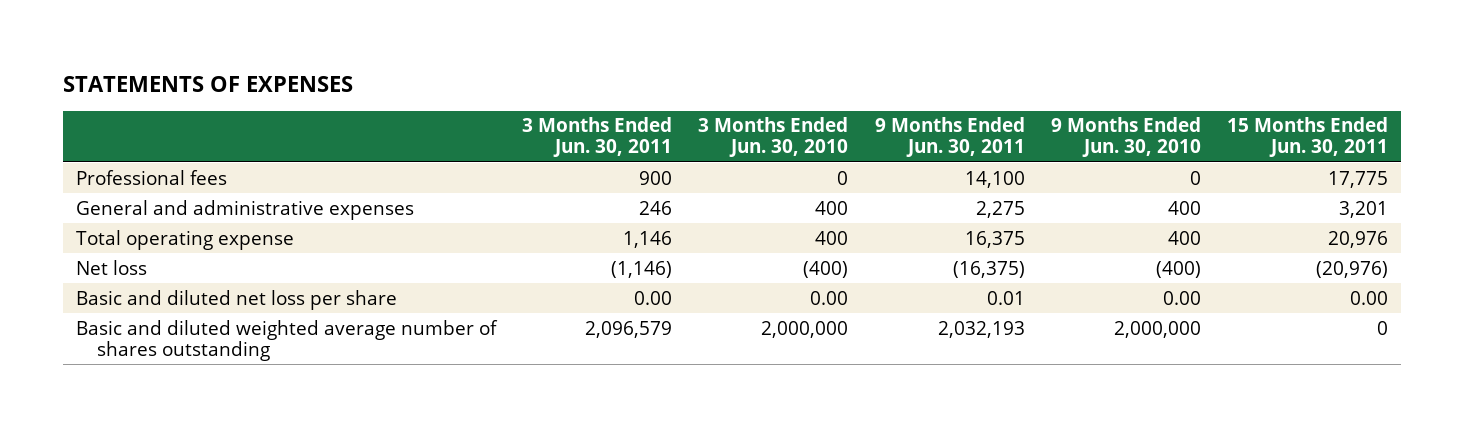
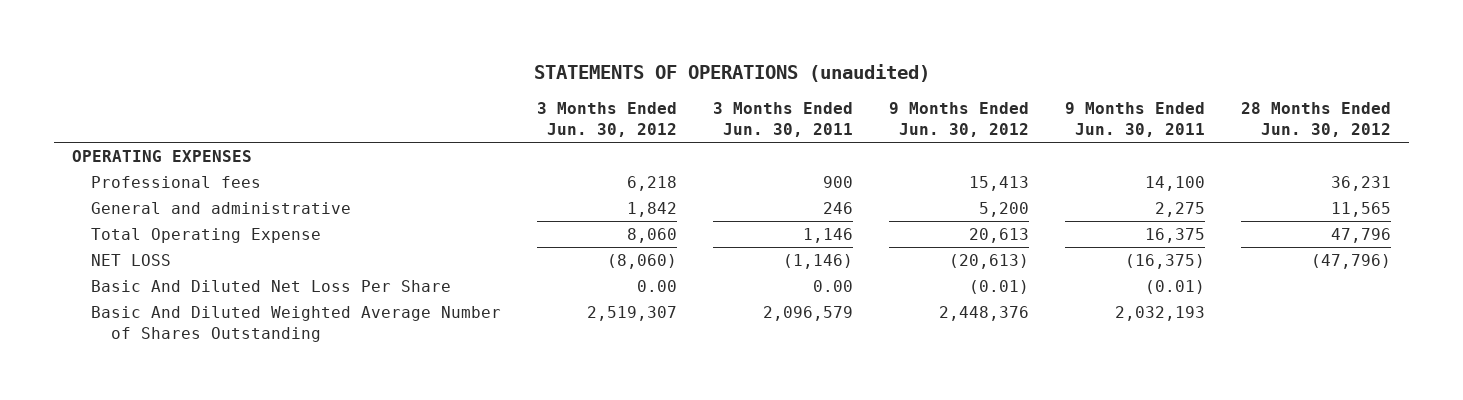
- STATEMENTS OF EXPENSES
+ STATEMENTS OF OPERATIONS (unaudited)
- | 3 Months Ended Jun. 30, 2011 | 3 Months Ended Jun. 30, 2010 | 9 Months Ended Jun. 30, 2011 | 9 Months Ended Jun. 30, 2010 | 15 Months Ended Jun. 30, 2011
+ | 3 Months Ended Jun. 30, 2012 | 3 Months Ended Jun. 30, 2011 | 9 Months Ended Jun. 30, 2012 | 9 Months Ended Jun. 30, 2011 | 28 Months Ended Jun. 30, 2012
+ OPERATING EXPENSES
- General and administrative expenses | 246 | 400 | 2,275 | 400 | 3,201
- Total operating expense | 1,146 | 400 | 16,375 | 400 | 20,976
- Net loss | (1,146) | (400) | (16,375) | (400) | (20,976)
- Basic and diluted net loss per share | 0.00 | 0.00 | 0.01 | 0.00 | 0.00
- Basic and diluted weighted average number of shares outstanding | 2,096,579 | 2,000,000 | 2,032,193 | 2,000,000 | 0
+ General and administrative | 1,842 | 246 | 5,200 | 2,275 | 11,565
+ Total Operating Expense | 8,060 | 1,146 | 20,613 | 16,375 | 47,796
+ NET LOSS | (8,060) | (1,146) | (20,613) | (16,375) | (47,796)
+ Basic And Diluted Net Loss Per Share | 0.00 | 0.00 | (0.01) | (0.01) |
+ Basic And Diluted Weighted Average Number of Shares Outstanding | 2,519,307 | 2,096,579 | 2,448,376 | 2,032,193 |

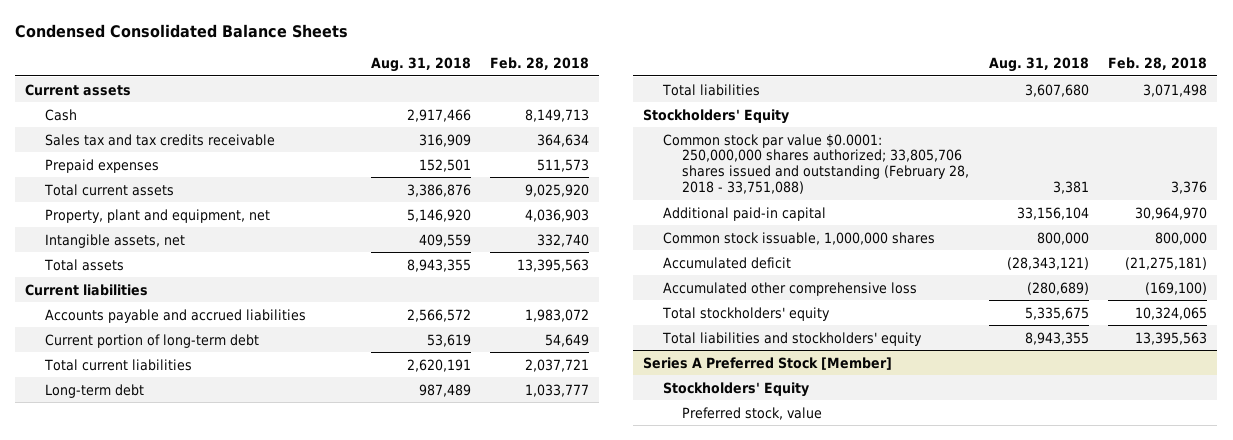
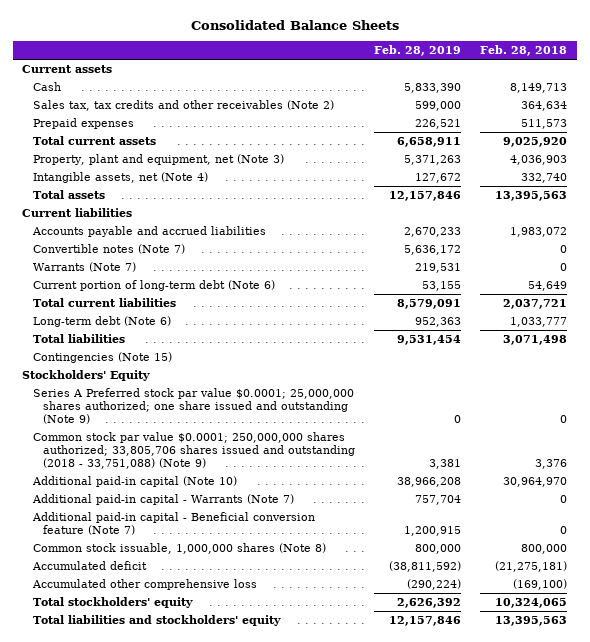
- Condensed Consolidated Balance Sheets
+ Consolidated Balance Sheets
- | Aug. 31, 2018 | Feb. 28, 2018
+ | Feb. 28, 2019 | Feb. 28, 2018
- Sales tax and tax credits receivable | 316,909 | 364,634
+ Sales tax, tax credits and other receivables (Note 2) | 599,000 | 364,634
- Property, plant and equipment, net | 5,146,920 | 4,036,903
- Intangible assets, net | 409,559 | 332,740
+ Property, plant and equipment, net (Note 3) | 5,371,263 | 4,036,903
+ Intangible assets, net (Note 4) | 127,672 | 332,740
- Current portion of long-term debt | 53,619 | 54,649
+ Convertible notes (Note 7) | 5,636,172 | 0
+ Warrants (Note 7) | 219,531 | 0
+ Current portion of long-term debt (Note 6) | 53,155 | 54,649
- Long-term debt | 987,489 | 1,033,777
+ Long-term debt (Note 6) | 952,363 | 1,033,777
+ Contingencies (Note 15)
- Common stock par value $0.0001: 250,000,000 shares authorized; 33,805,706 shares issued and outstanding (February 28, 2018 - 33,751,088) | 3,381 | 3,376
- Additional paid-in capital | 33,156,104 | 30,964,970
- Common stock issuable, 1,000,000 shares | 800,000 | 800,000
+ Series A Preferred stock par value $0.0001; 25,000,000 shares authorized; one share issued and outstanding (Note 9) | 0 | 0
+ Common stock par value $0.0001; 250,000,000 shares authorized; 33,805,706 shares issued and outstanding (2018 - 33,751,088) (Note 9) | 3,381 | 3,376
+ Additional paid-in capital (Note 10) | 38,966,208 | 30,964,970
+ Additional paid-in capital - Warrants (Note 7) | 757,704 | 0
+ Additional paid-in capital - Beneficial conversion feature (Note 7) | 1,200,915 | 0
+ Common stock issuable, 1,000,000 shares (Note 8) | 800,000 | 800,000
- Series A Preferred Stock [Member]
- Stockholders' Equity
- Preferred stock, value

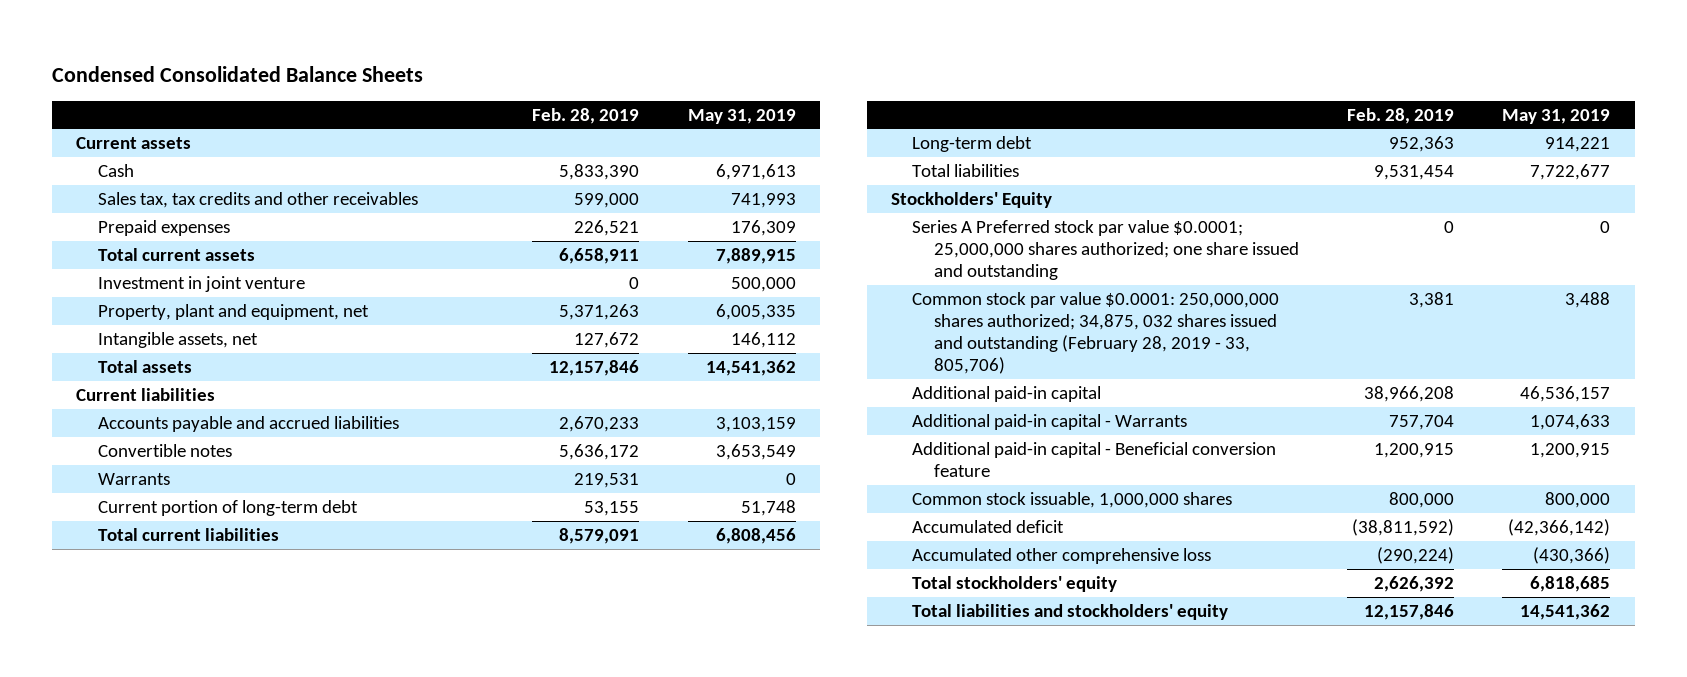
- Consolidated Balance Sheets
+ Condensed Consolidated Balance Sheets
- | Feb. 28, 2019 | Feb. 28, 2018
+ | Feb. 28, 2019 | May 31, 2019
- Sales tax, tax credits and other receivables (Note 2) | 599,000 | 364,634
+ Sales tax, tax credits and other receivables | 599,000 | 741,993
- Property, plant and equipment, net (Note 3) | 5,371,263 | 4,036,903
- Intangible assets, net (Note 4) | 127,672 | 332,740
+ Investment in joint venture | 0 | 500,000
+ Property, plant and equipment, net | 5,371,263 | 6,005,335
+ Intangible assets, net | 127,672 | 146,112
- Convertible notes (Note 7) | 5,636,172 | 0
- Warrants (Note 7) | 219,531 | 0
- Current portion of long-term debt (Note 6) | 53,155 | 54,649
+ Convertible notes | 5,636,172 | 3,653,549
+ Warrants | 219,531 | 0
+ Current portion of long-term debt | 53,155 | 51,748
- Long-term debt (Note 6) | 952,363 | 1,033,777
+ Long-term debt | 952,363 | 914,221
- Contingencies (Note 15)
- Series A Preferred stock par value $0.0001; 25,000,000 shares authorized; one share issued and outstanding (Note 9) | 0 | 0
- Common stock par value $0.0001; 250,000,000 shares authorized; 33,805,706 shares issued and outstanding (2018 - 33,751,088) (Note 9) | 3,381 | 3,376
- Additional paid-in capital (Note 10) | 38,966,208 | 30,964,970
- Additional paid-in capital - Warrants (Note 7) | 757,704 | 0
- Additional paid-in capital - Beneficial conversion feature (Note 7) | 1,200,915 | 0
- Common stock issuable, 1,000,000 shares (Note 8) | 800,000 | 800,000
+ Series A Preferred stock par value $0.0001; 25,000,000 shares authorized; one share issued and outstanding | 0 | 0
+ Common stock par value $0.0001: 250,000,000 shares authorized; 34,875, 032 shares issued and outstanding (February 28, 2019 - 33, 805,706) | 3,381 | 3,488
+ Additional paid-in capital | 38,966,208 | 46,536,157
+ Additional paid-in capital - Warrants | 757,704 | 1,074,633
+ Additional paid-in capital - Beneficial conversion feature | 1,200,915 | 1,200,915
+ Common stock issuable, 1,000,000 shares | 800,000 | 800,000

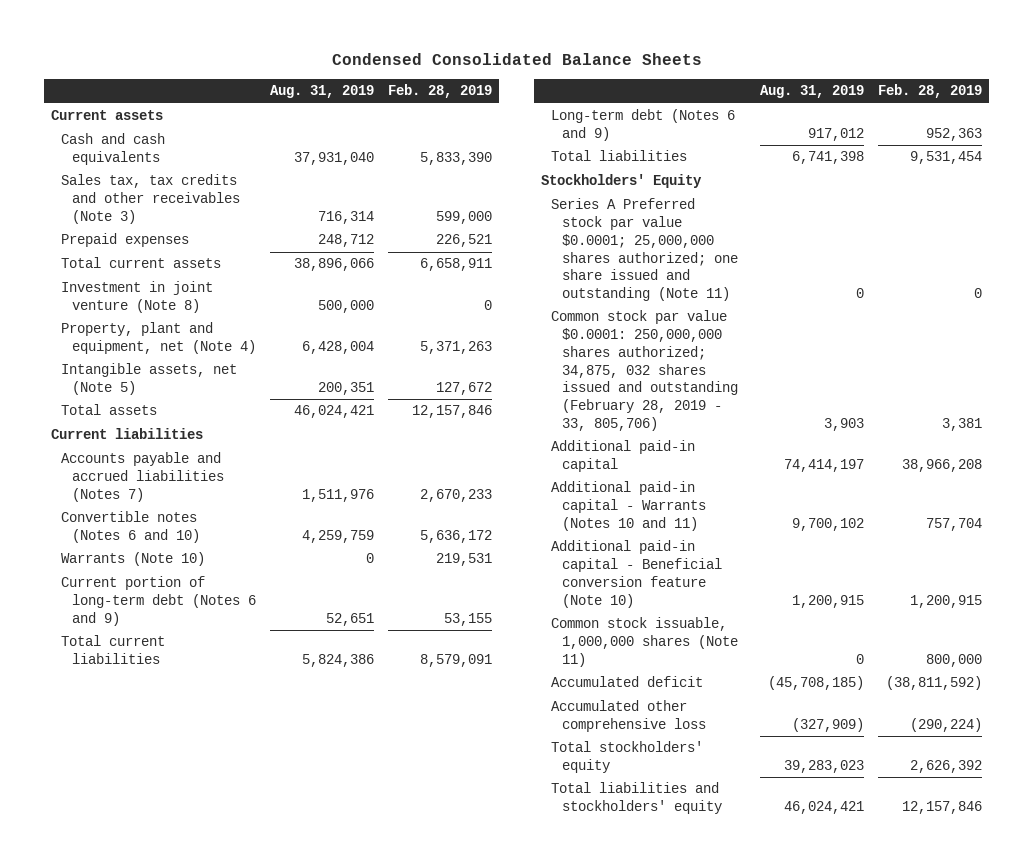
- | Feb. 28, 2019 | May 31, 2019
+ | Aug. 31, 2019 | Feb. 28, 2019
- Cash | 5,833,390 | 6,971,613
- Sales tax, tax credits and other receivables | 599,000 | 741,993
+ Cash and cash equivalents | 37,931,040 | 5,833,390
+ Sales tax, tax credits and other receivables (Note 3) | 716,314 | 599,000
- Investment in joint venture | 0 | 500,000
- Property, plant and equipment, net | 5,371,263 | 6,005,335
- Intangible assets, net | 127,672 | 146,112
+ Investment in joint venture (Note 8) | 500,000 | 0
+ Property, plant and equipment, net (Note 4) | 6,428,004 | 5,371,263
+ Intangible assets, net (Note 5) | 200,351 | 127,672
- Accounts payable and accrued liabilities | 2,670,233 | 3,103,159
- Convertible notes | 5,636,172 | 3,653,549
- Warrants | 219,531 | 0
- Current portion of long-term debt | 53,155 | 51,748
+ Accounts payable and accrued liabilities (Notes 7) | 1,511,976 | 2,670,233
+ Convertible notes (Notes 6 and 10) | 4,259,759 | 5,636,172
+ Warrants (Note 10) | 0 | 219,531
+ Current portion of long-term debt (Notes 6 and 9) | 52,651 | 53,155
- Long-term debt | 952,363 | 914,221
+ Long-term debt (Notes 6 and 9) | 917,012 | 952,363
- Series A Preferred stock par value $0.0001; 25,000,000 shares authorized; one share issued and outstanding | 0 | 0
+ Series A Preferred stock par value $0.0001; 25,000,000 shares authorized; one share issued and outstanding (Note 11) | 0 | 0
- Additional paid-in capital - Warrants | 757,704 | 1,074,633
- Additional paid-in capital - Beneficial conversion feature | 1,200,915 | 1,200,915
- Common stock issuable, 1,000,000 shares | 800,000 | 800,000
+ Additional paid-in capital - Warrants (Notes 10 and 11) | 9,700,102 | 757,704
+ Additional paid-in capital - Beneficial conversion feature (Note 10) | 1,200,915 | 1,200,915
+ Common stock issuable, 1,000,000 shares (Note 11) | 0 | 800,000

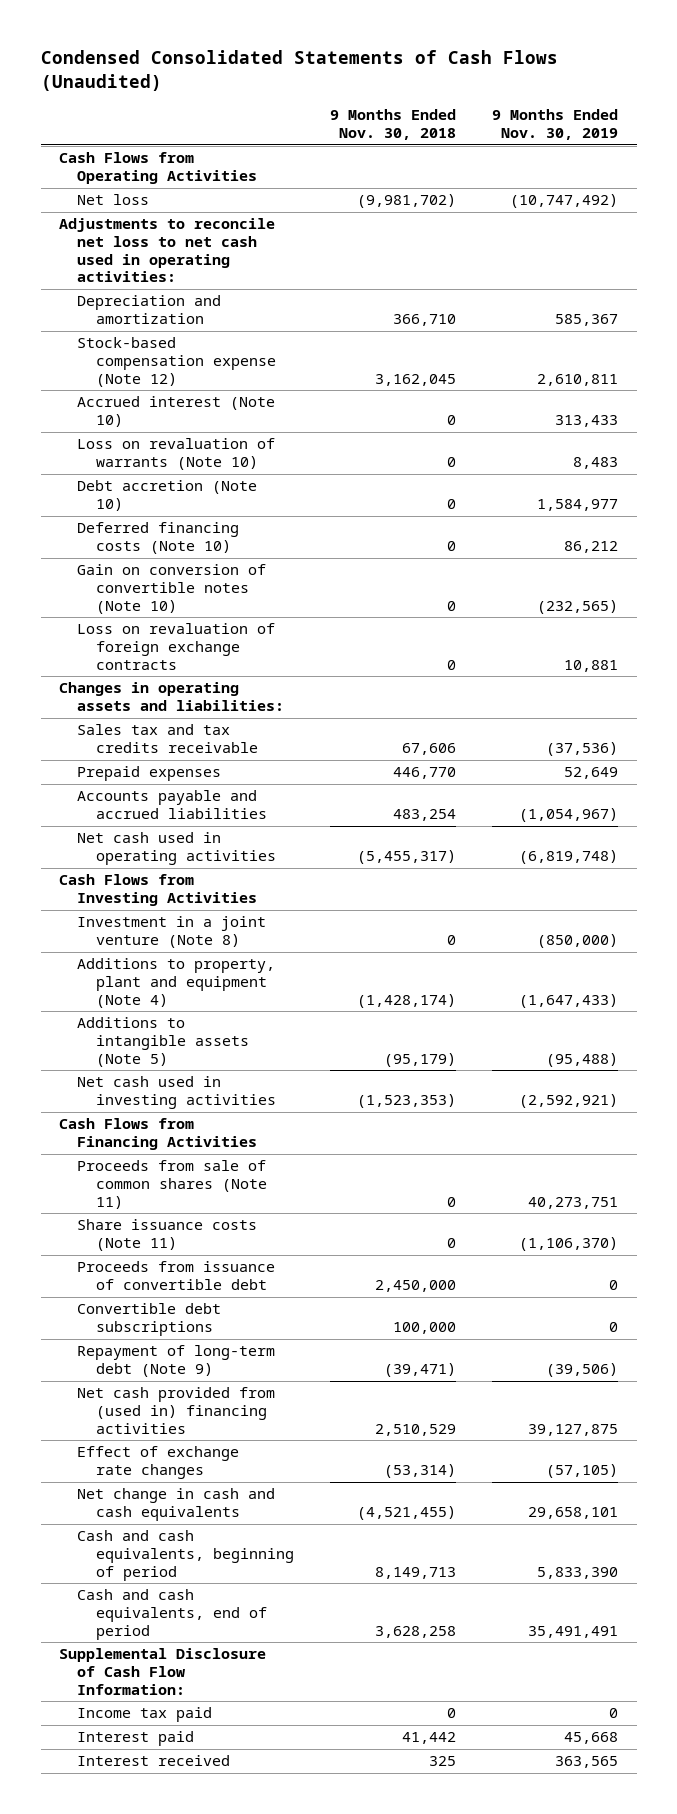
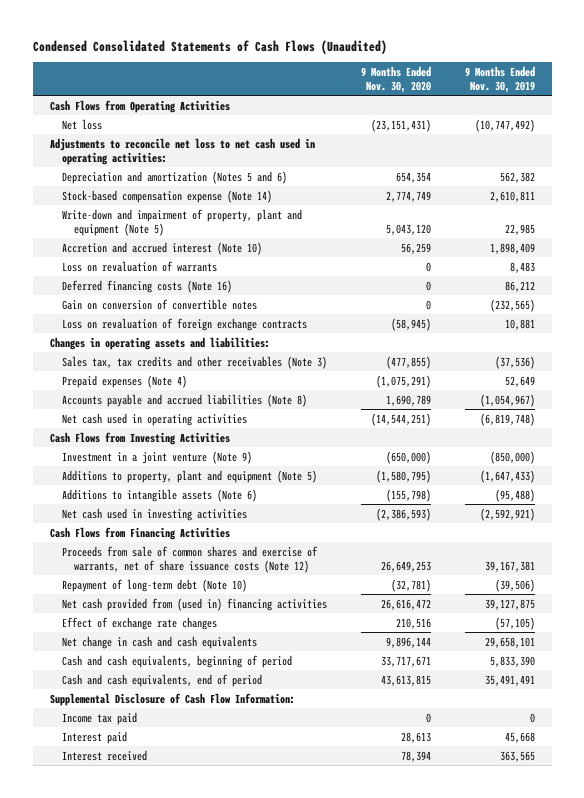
- | 9 Months Ended Nov. 30, 2018 | 9 Months Ended Nov. 30, 2019
+ | 9 Months Ended Nov. 30, 2020 | 9 Months Ended Nov. 30, 2019
- Depreciation and amortization | 366,710 | 585,367
- Stock-based compensation expense (Note 12) | 3,162,045 | 2,610,811
- Accrued interest (Note 10) | 0 | 313,433
- Loss on revaluation of warrants (Note 10) | 0 | 8,483
- Debt accretion (Note 10) | 0 | 1,584,977
- Deferred financing costs (Note 10) | 0 | 86,212
- Gain on conversion of convertible notes (Note 10) | 0 | (232,565)
+ Depreciation and amortization (Notes 5 and 6) | 654,354 | 562,382
+ Stock-based compensation expense (Note 14) | 2,774,749 | 2,610,811
+ Write-down and impairment of property, plant and equipment (Note 5) | 5,043,120 | 22,985
+ Accretion and accrued interest (Note 10) | 56,259 | 1,898,409
+ Loss on revaluation of warrants | 0 | 8,483
+ Deferred financing costs (Note 16) | 0 | 86,212
+ Gain on conversion of convertible notes | 0 | (232,565)
- Sales tax and tax credits receivable | 67,606 | (37,536)
- Prepaid expenses | 446,770 | 52,649
- Accounts payable and accrued liabilities | 483,254 | (1,054,967)
+ Sales tax, tax credits and other receivables (Note 3) | (477,855) | (37,536)
+ Prepaid expenses (Note 4) | (1,075,291) | 52,649
+ Accounts payable and accrued liabilities (Note 8) | 1,690,789 | (1,054,967)
- Investment in a joint venture (Note 8) | 0 | (850,000)
- Additions to property, plant and equipment (Note 4) | (1,428,174) | (1,647,433)
- Additions to intangible assets (Note 5) | (95,179) | (95,488)
+ Investment in a joint venture (Note 9) | (650,000) | (850,000)
+ Additions to property, plant and equipment (Note 5) | (1,580,795) | (1,647,433)
+ Additions to intangible assets (Note 6) | (155,798) | (95,488)
- Proceeds from sale of common shares (Note 11) | 0 | 40,273,751
- Share issuance costs (Note 11) | 0 | (1,106,370)
- Proceeds from issuance of convertible debt | 2,450,000 | 0
- Convertible debt subscriptions | 100,000 | 0
- Repayment of long-term debt (Note 9) | (39,471) | (39,506)
+ Proceeds from sale of common shares and exercise of warrants, net of share issuance costs (Note 12) | 26,649,253 | 39,167,381
+ Repayment of long-term debt (Note 10) | (32,781) | (39,506)

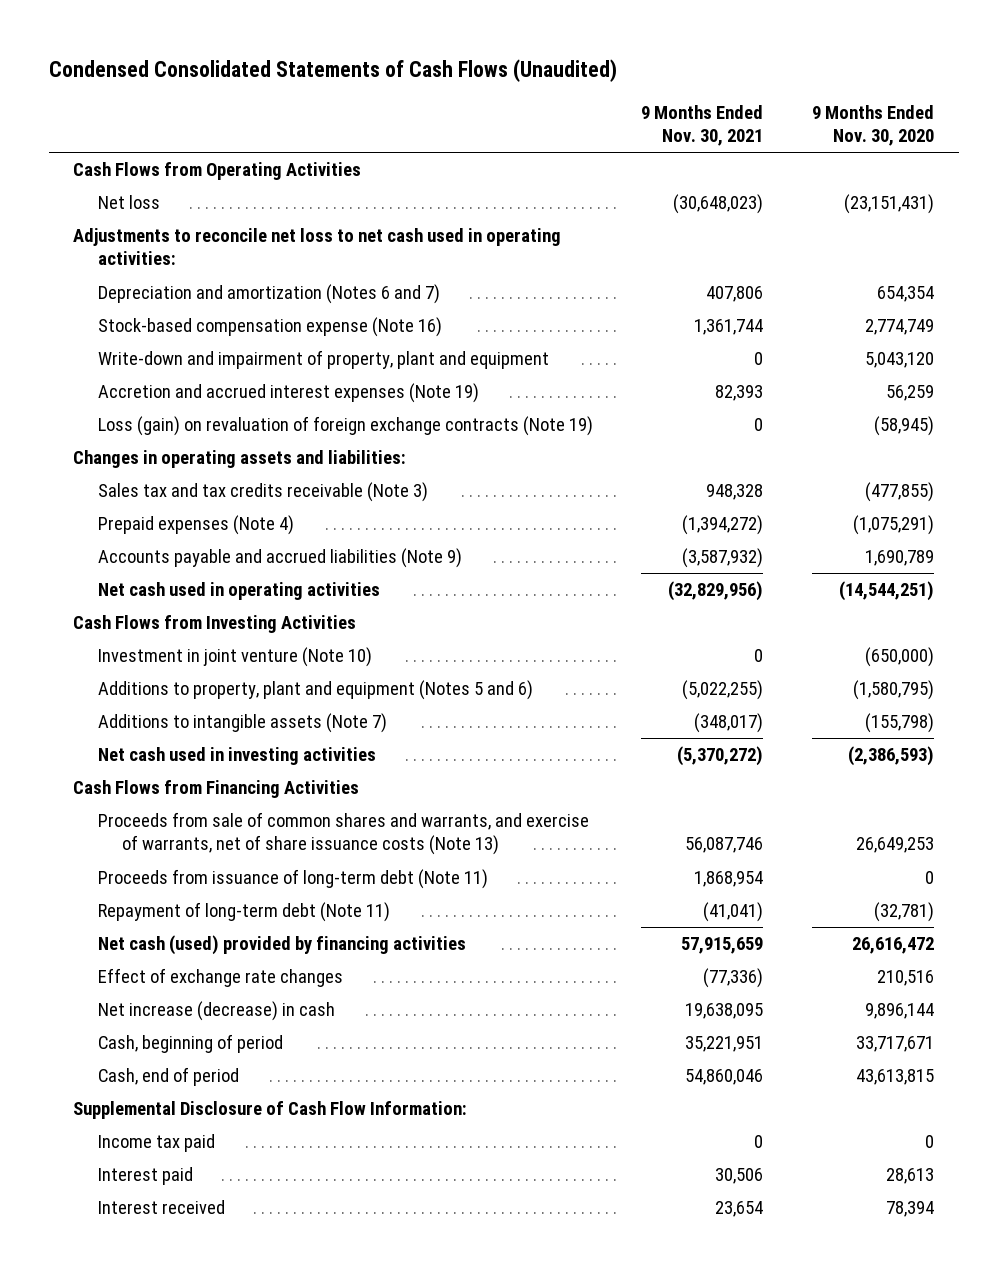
- | 9 Months Ended Nov. 30, 2020 | 9 Months Ended Nov. 30, 2019
+ | 9 Months Ended Nov. 30, 2021 | 9 Months Ended Nov. 30, 2020
- Depreciation and amortization (Notes 5 and 6) | 654,354 | 562,382
- Stock-based compensation expense (Note 14) | 2,774,749 | 2,610,811
- Write-down and impairment of property, plant and equipment (Note 5) | 5,043,120 | 22,985
- Accretion and accrued interest (Note 10) | 56,259 | 1,898,409
- Loss on revaluation of warrants | 0 | 8,483
- Deferred financing costs (Note 16) | 0 | 86,212
- Gain on conversion of convertible notes | 0 | (232,565)
- Loss on revaluation of foreign exchange contracts | (58,945) | 10,881
+ Depreciation and amortization (Notes 6 and 7) | 407,806 | 654,354
+ Stock-based compensation expense (Note 16) | 1,361,744 | 2,774,749
+ Write-down and impairment of property, plant and equipment | 0 | 5,043,120
+ Accretion and accrued interest expenses (Note 19) | 82,393 | 56,259
+ Loss (gain) on revaluation of foreign exchange contracts (Note 19) | 0 | (58,945)
- Sales tax, tax credits and other receivables (Note 3) | (477,855) | (37,536)
+ Sales tax and tax credits receivable (Note 3) | 948,328 | (477,855)
- Accounts payable and accrued liabilities (Note 8) | 1,690,789 | (1,054,967)
+ Accounts payable and accrued liabilities (Note 9) | (3,587,932) | 1,690,789
- Investment in a joint venture (Note 9) | (650,000) | (850,000)
- Additions to property, plant and equipment (Note 5) | (1,580,795) | (1,647,433)
- Additions to intangible assets (Note 6) | (155,798) | (95,488)
+ Investment in joint venture (Note 10) | 0 | (650,000)
+ Additions to property, plant and equipment (Notes 5 and 6) | (5,022,255) | (1,580,795)
+ Additions to intangible assets (Note 7) | (348,017) | (155,798)
- Proceeds from sale of common shares and exercise of warrants, net of share issuance costs (Note 12) | 26,649,253 | 39,167,381
- Repayment of long-term debt (Note 10) | (32,781) | (39,506)
- Net cash provided from (used in) financing activities | 26,616,472 | 39,127,875
+ Proceeds from sale of common shares and warrants, and exercise of warrants, net of share issuance costs (Note 13) | 56,087,746 | 26,649,253
+ Proceeds from issuance of long-term debt (Note 11) | 1,868,954 | 0
+ Repayment of long-term debt (Note 11) | (41,041) | (32,781)
+ Net cash (used) provided by financing activities | 57,915,659 | 26,616,472
- Net change in cash and cash equivalents | 9,896,144 | 29,658,101
- Cash and cash equivalents, beginning of period | 33,717,671 | 5,833,390
- Cash and cash equivalents, end of period | 43,613,815 | 35,491,491
+ Net increase (decrease) in cash | 19,638,095 | 9,896,144
+ Cash, beginning of period | 35,221,951 | 33,717,671
+ Cash, end of period | 54,860,046 | 43,613,815

